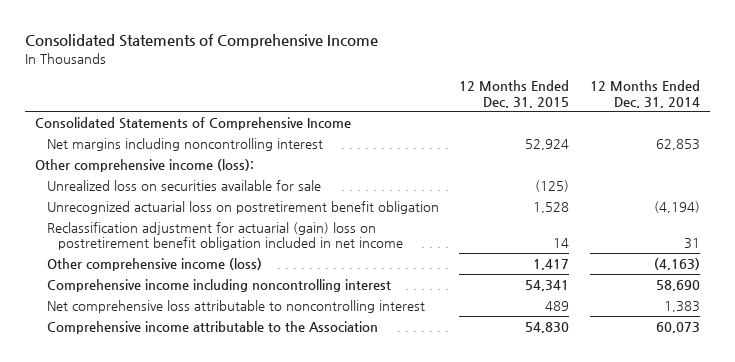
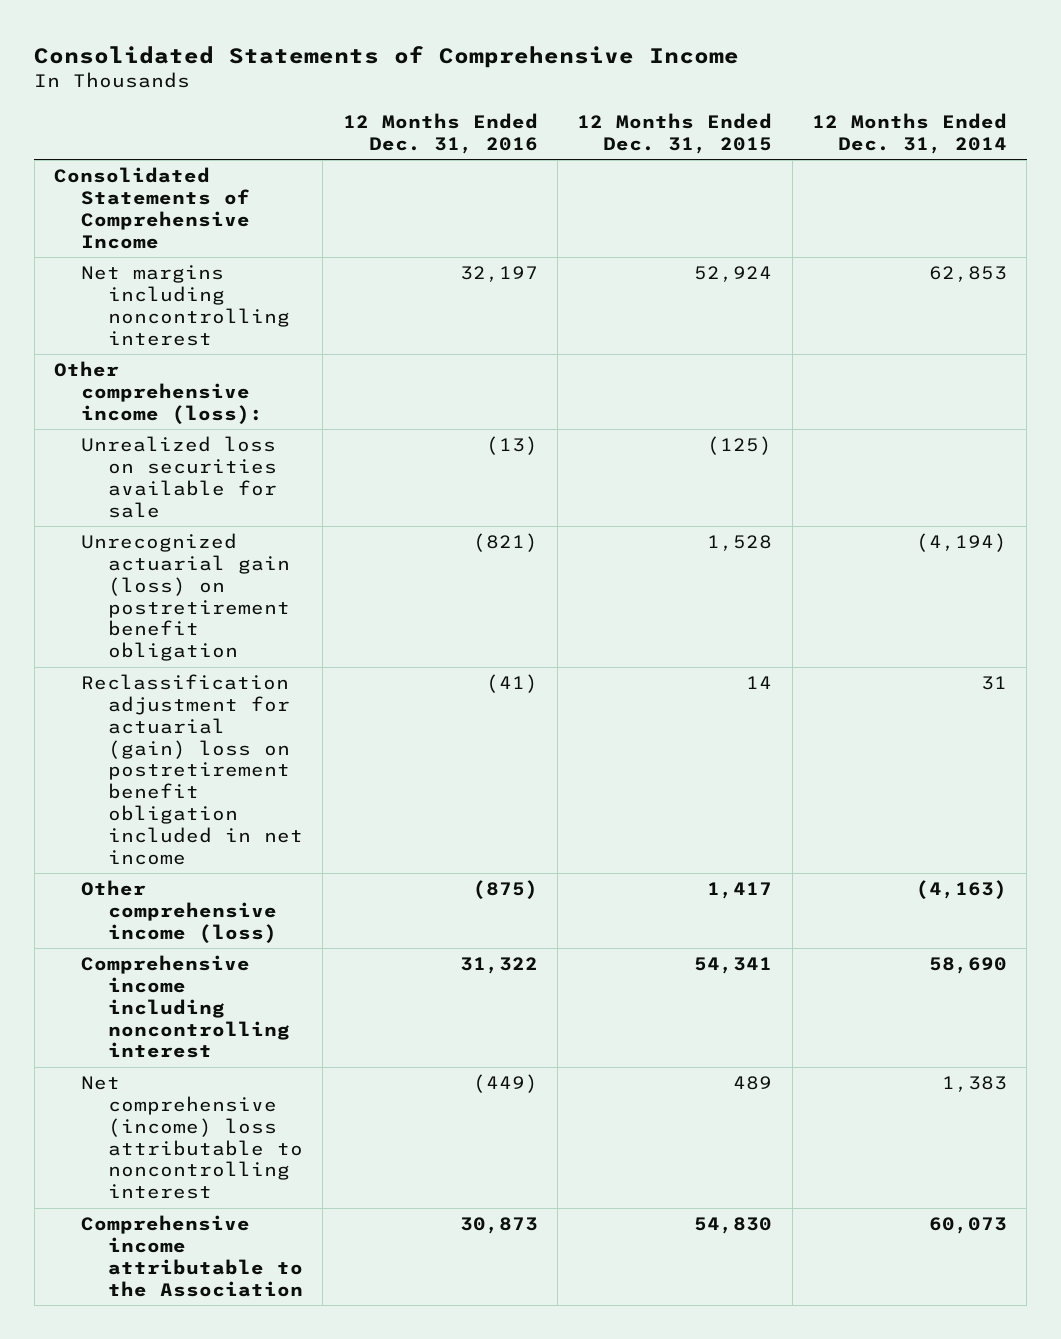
- | 12 Months Ended Dec. 31, 2015 | 12 Months Ended Dec. 31, 2014
+ | 12 Months Ended Dec. 31, 2016 | 12 Months Ended Dec. 31, 2015 | 12 Months Ended Dec. 31, 2014
- Unrecognized actuarial loss on postretirement benefit obligation | 1,528 | (4,194)
+ Unrecognized actuarial gain (loss) on postretirement benefit obligation | (821) | 1,528 | (4,194)
- Net comprehensive loss attributable to noncontrolling interest | 489 | 1,383
+ Net comprehensive (income) loss attributable to noncontrolling interest | (449) | 489 | 1,383

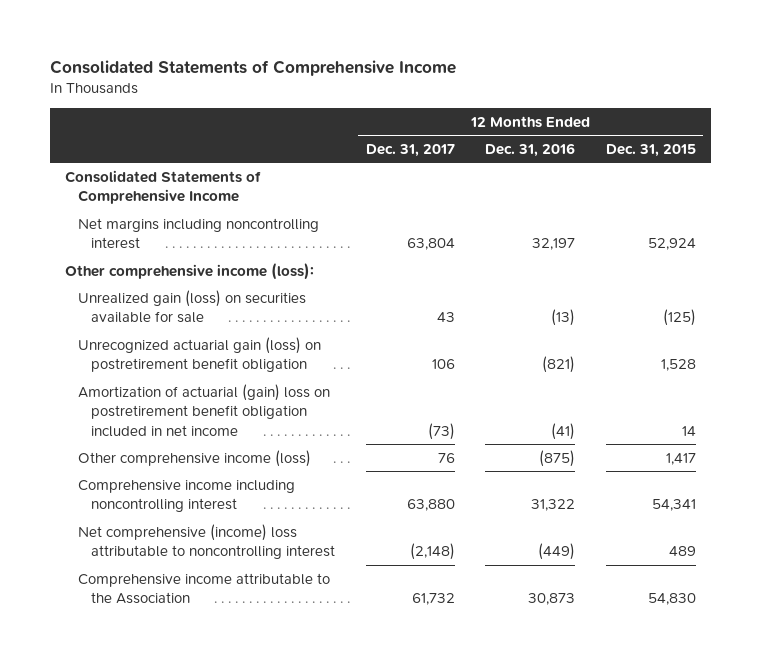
- | 12 Months Ended Dec. 31, 2016 | 12 Months Ended Dec. 31, 2015 | 12 Months Ended Dec. 31, 2014
+ | 12 Months Ended Dec. 31, 2017 | 12 Months Ended Dec. 31, 2016 | 12 Months Ended Dec. 31, 2015
- Unrealized loss on securities available for sale | (13) | (125) |
+ Unrealized gain (loss) on securities available for sale | 43 | (13) | (125)
- Reclassification adjustment for actuarial (gain) loss on postretirement benefit obligation included in net income | (41) | 14 | 31
+ Amortization of actuarial (gain) loss on postretirement benefit obligation included in net income | (73) | (41) | 14

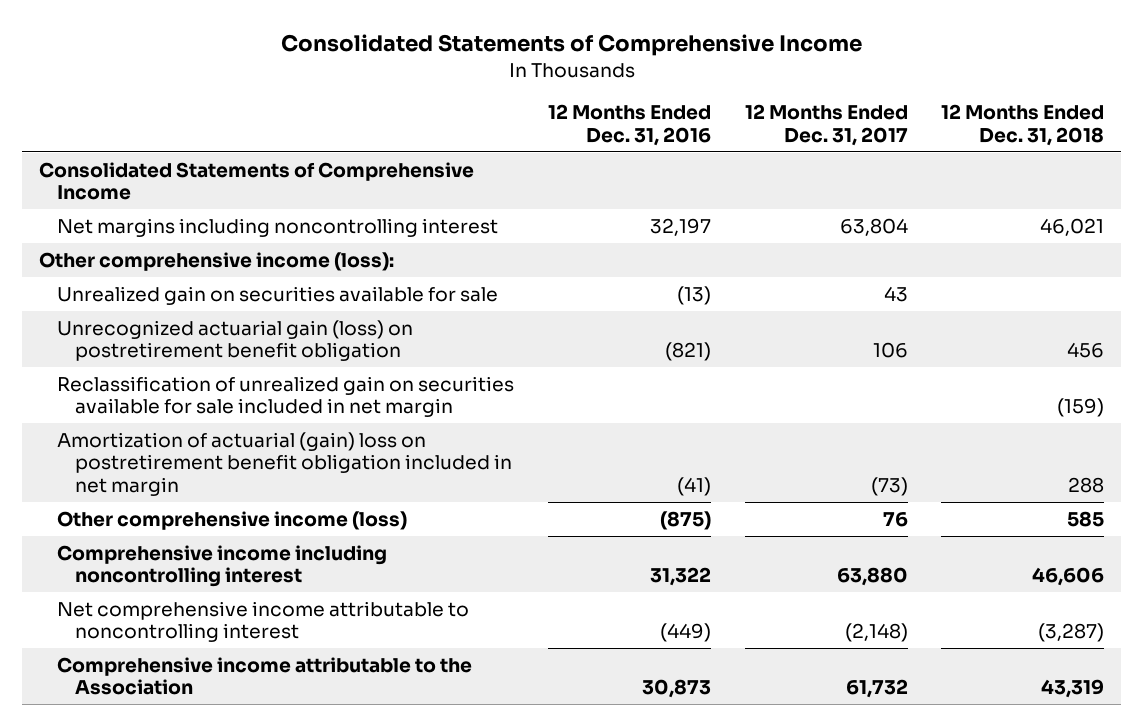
- | 12 Months Ended Dec. 31, 2017 | 12 Months Ended Dec. 31, 2016 | 12 Months Ended Dec. 31, 2015
+ | 12 Months Ended Dec. 31, 2016 | 12 Months Ended Dec. 31, 2017 | 12 Months Ended Dec. 31, 2018
- Unrealized gain (loss) on securities available for sale | 43 | (13) | (125)
+ Unrealized gain on securities available for sale | (13) | 43 |
- Amortization of actuarial (gain) loss on postretirement benefit obligation included in net income | (73) | (41) | 14
+ Reclassification of unrealized gain on securities available for sale included in net margin | | | (159)
+ Amortization of actuarial (gain) loss on postretirement benefit obligation included in net margin | (41) | (73) | 288
- Net comprehensive (income) loss attributable to noncontrolling interest | (2,148) | (449) | 489
+ Net comprehensive income attributable to noncontrolling interest | (449) | (2,148) | (3,287)

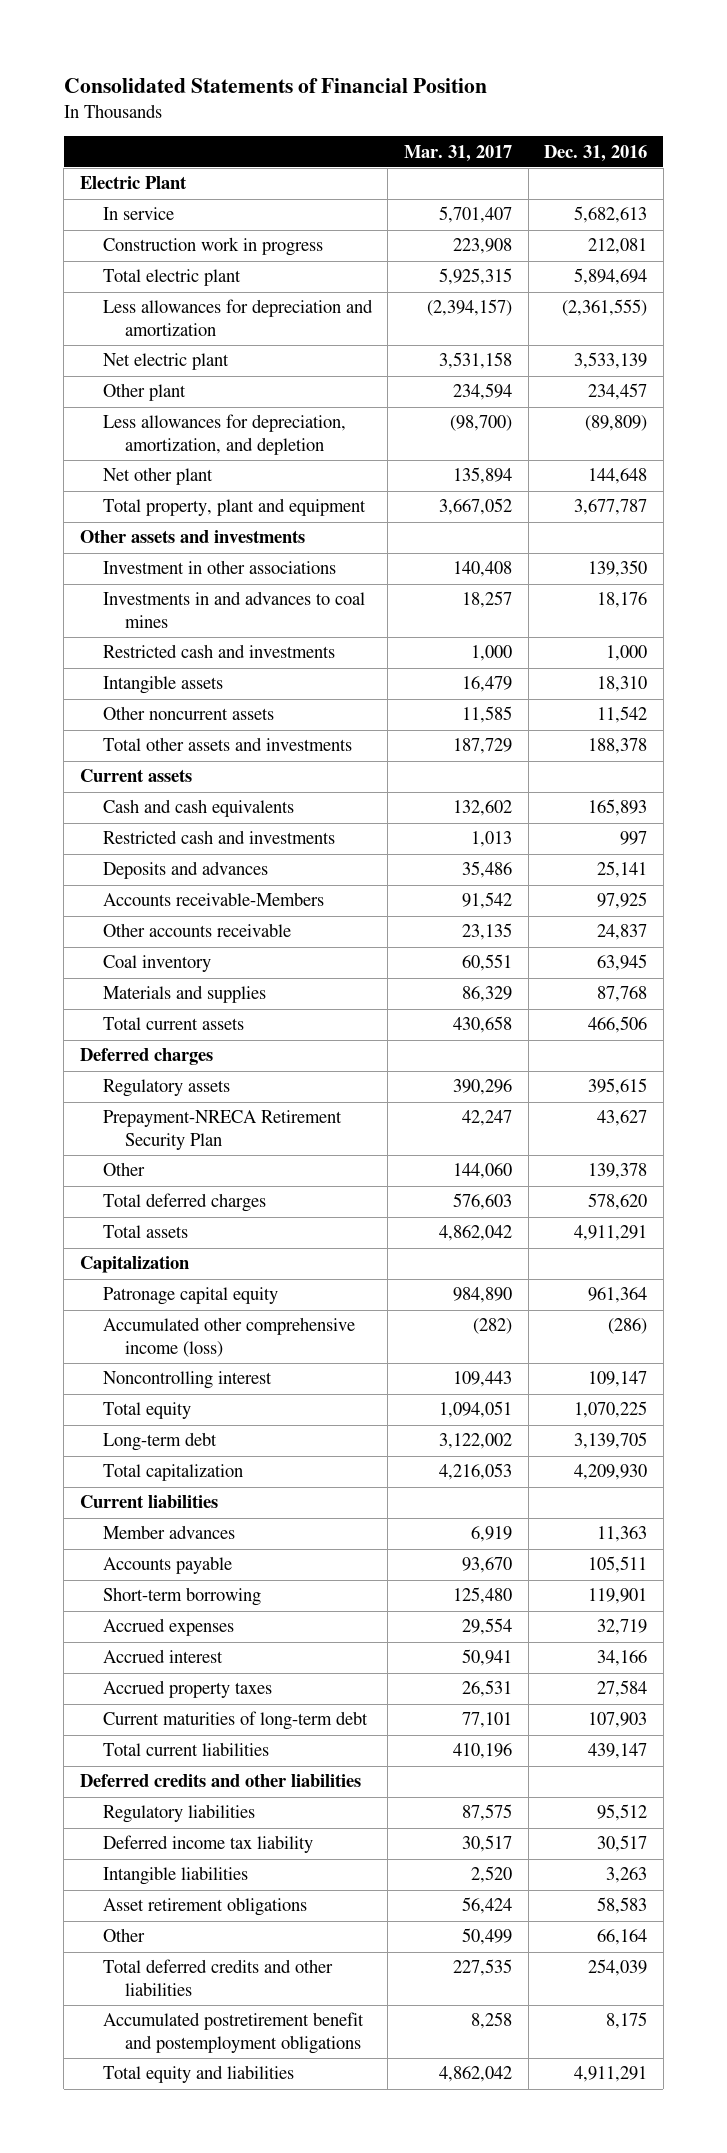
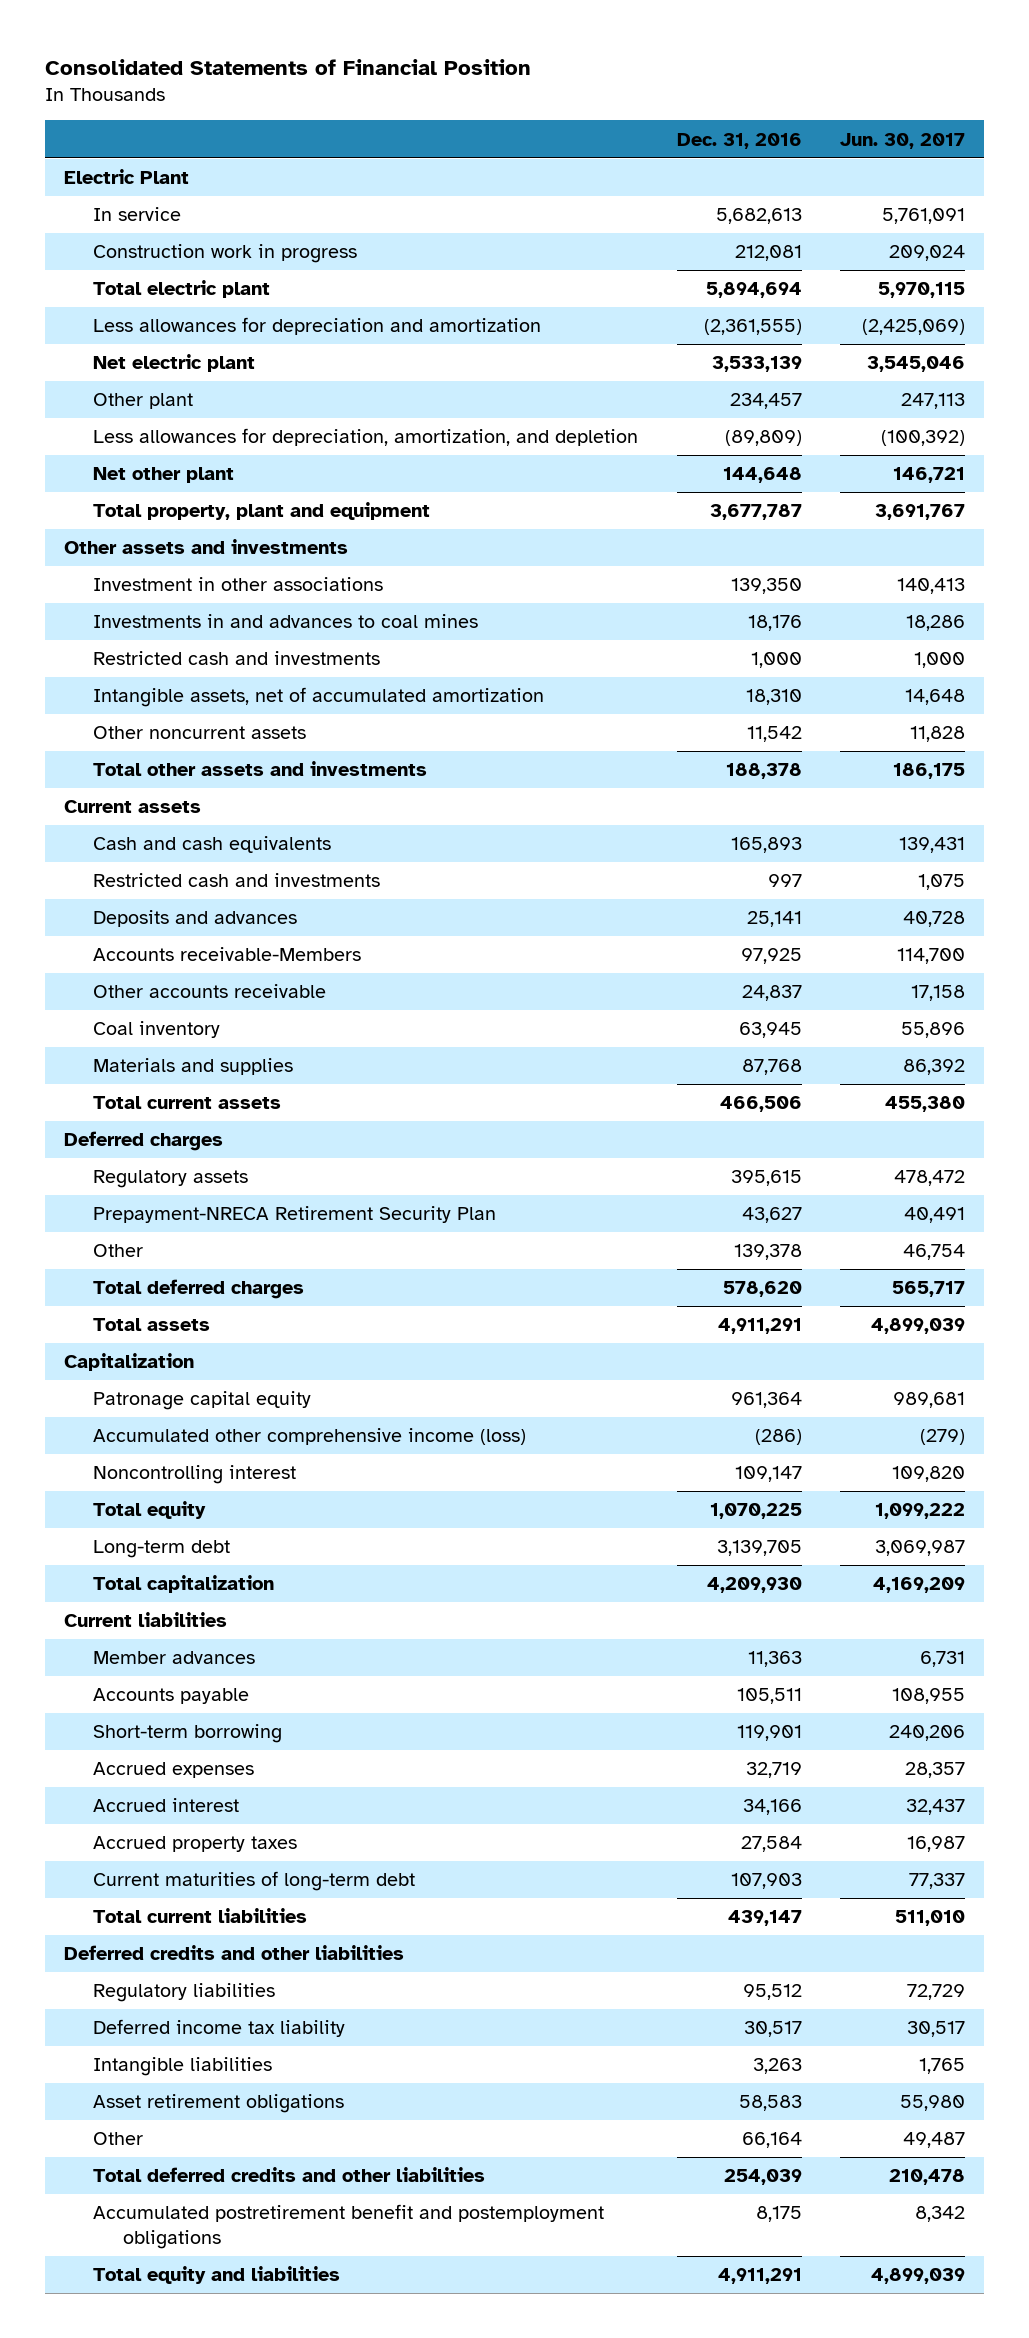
- | Mar. 31, 2017 | Dec. 31, 2016
+ | Dec. 31, 2016 | Jun. 30, 2017
- Intangible assets | 16,479 | 18,310
+ Intangible assets, net of accumulated amortization | 18,310 | 14,648

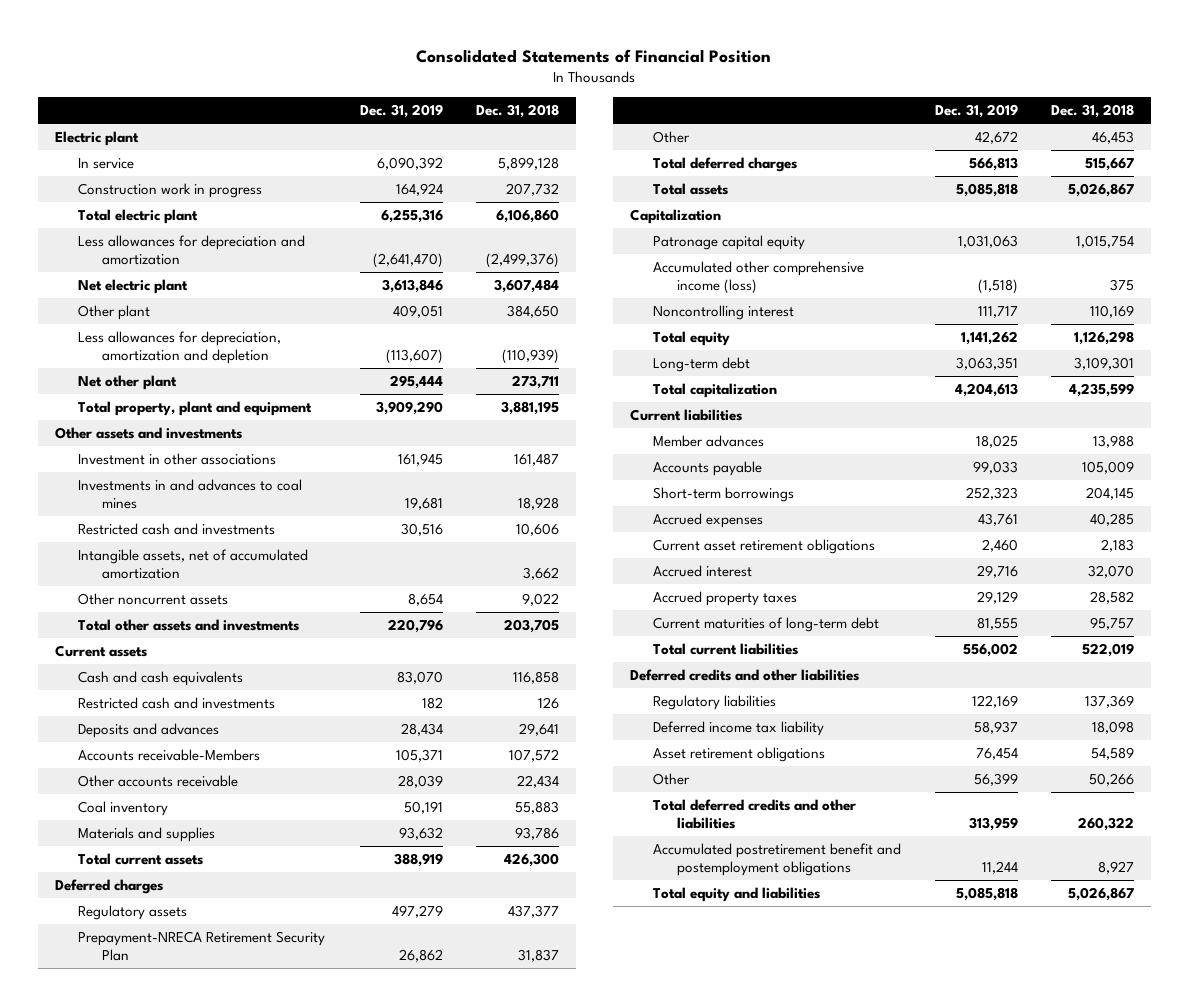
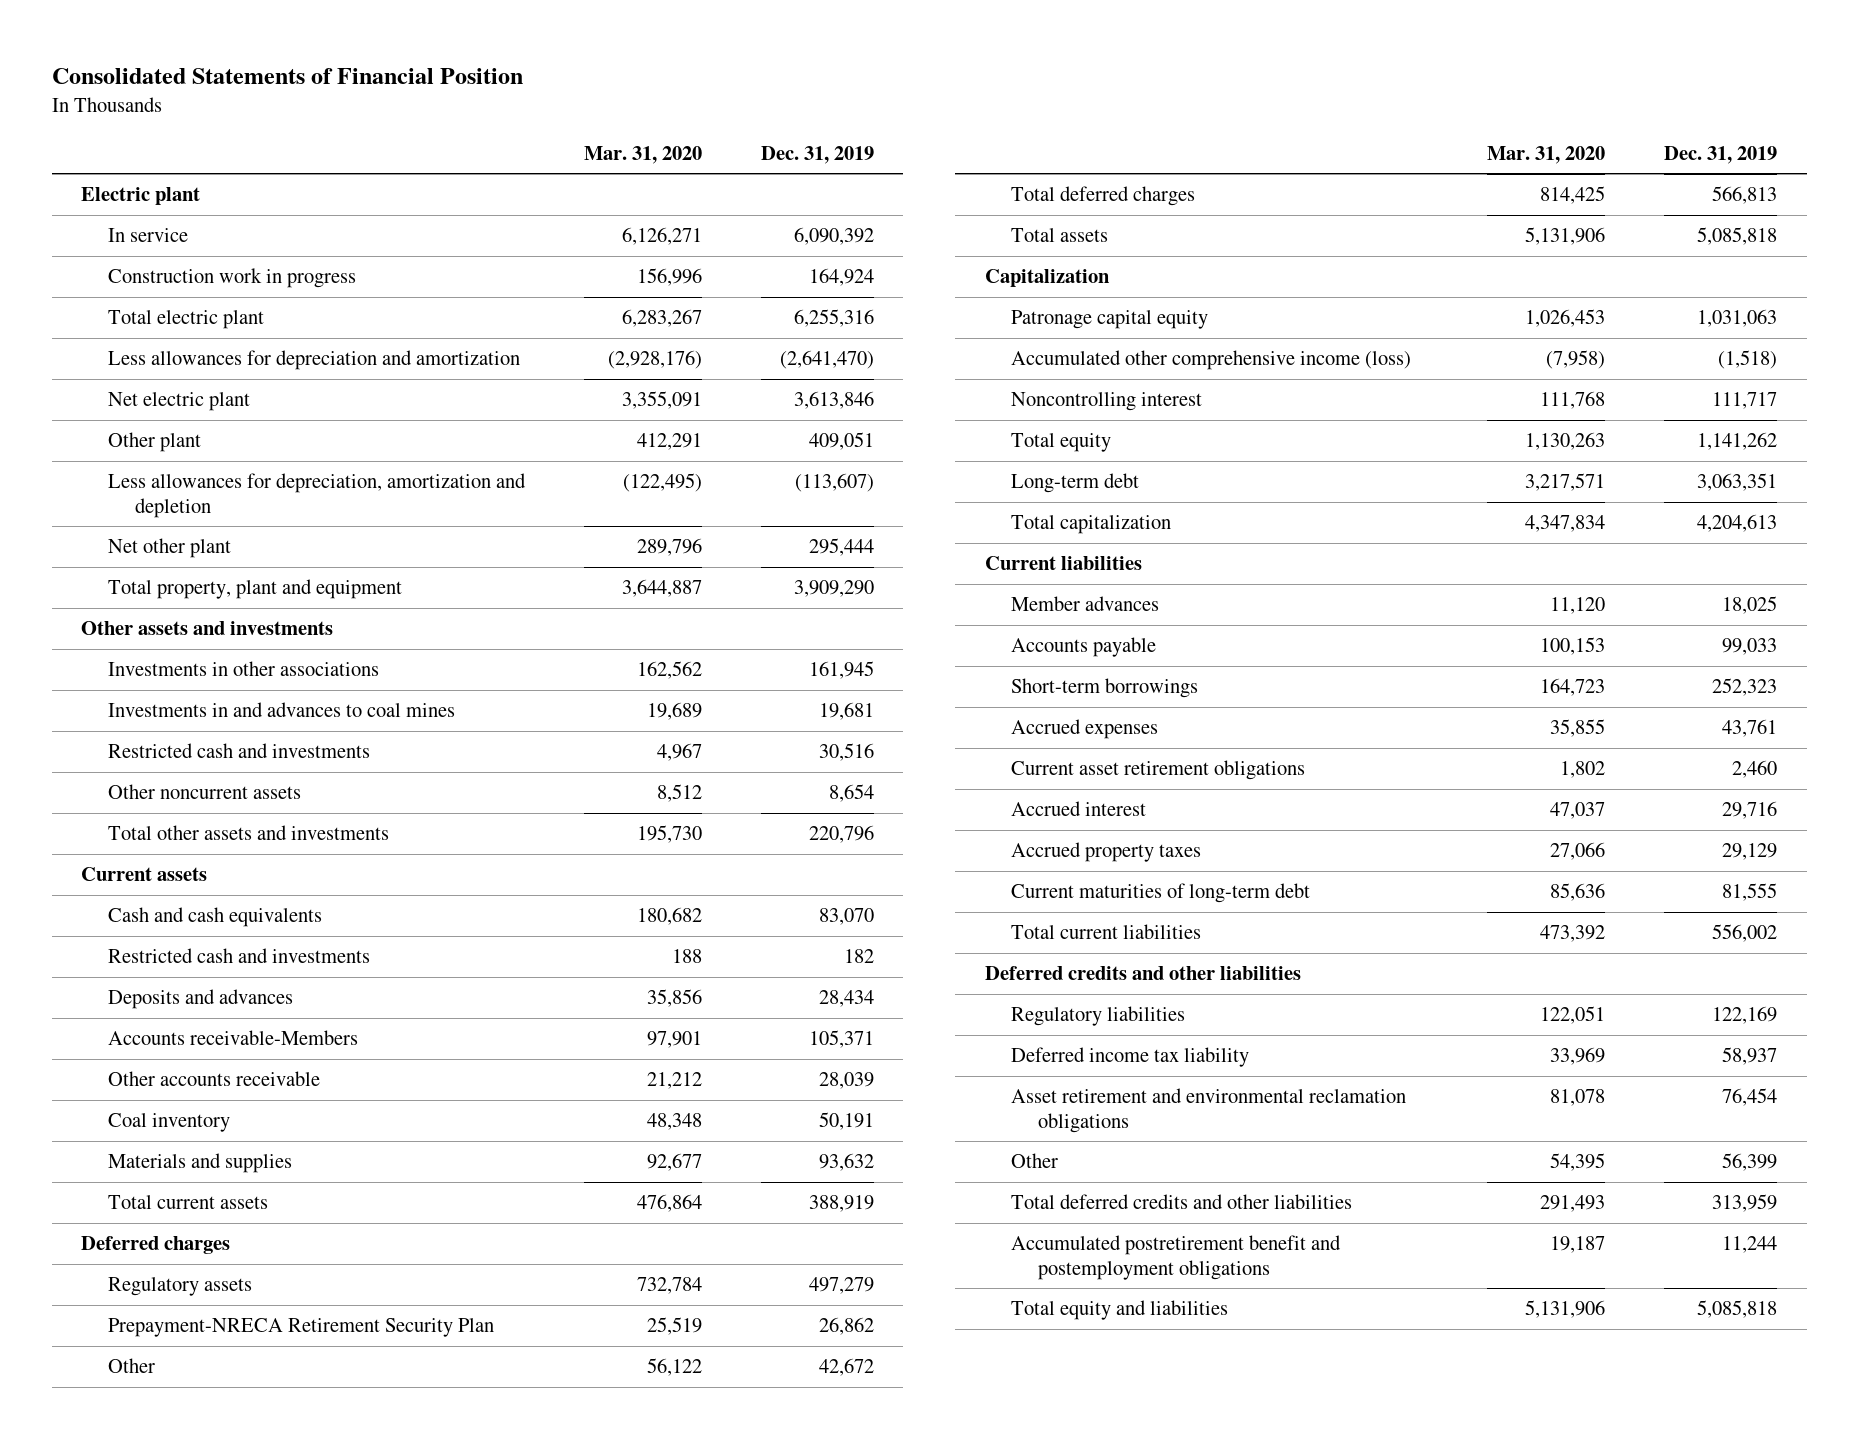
- | Dec. 31, 2019 | Dec. 31, 2018
+ | Mar. 31, 2020 | Dec. 31, 2019
- Investment in other associations | 161,945 | 161,487
+ Investments in other associations | 162,562 | 161,945
- Intangible assets, net of accumulated amortization | | 3,662
- Asset retirement obligations | 76,454 | 54,589
+ Asset retirement and environmental reclamation obligations | 81,078 | 76,454

